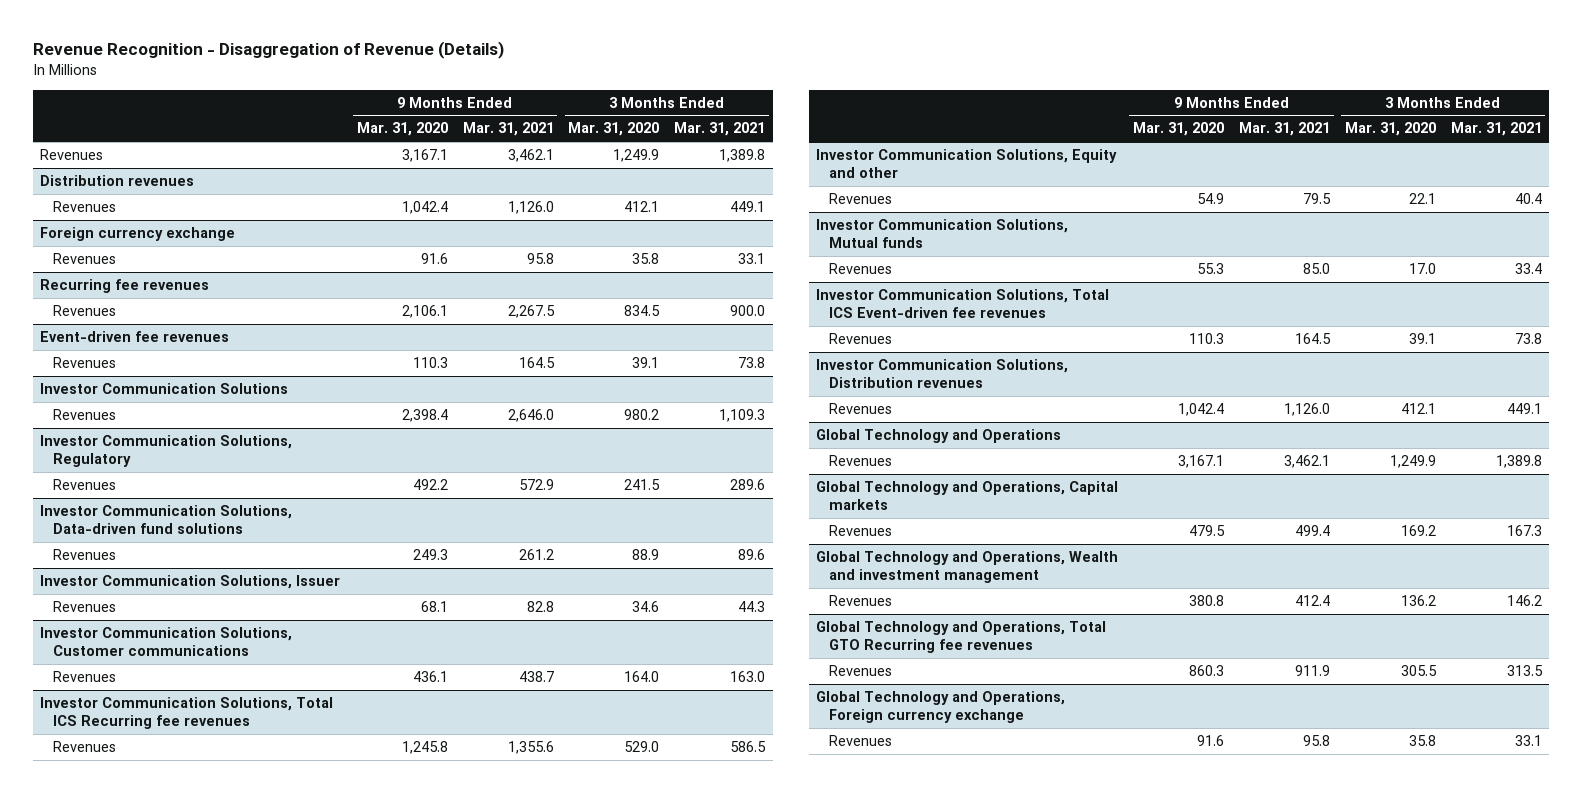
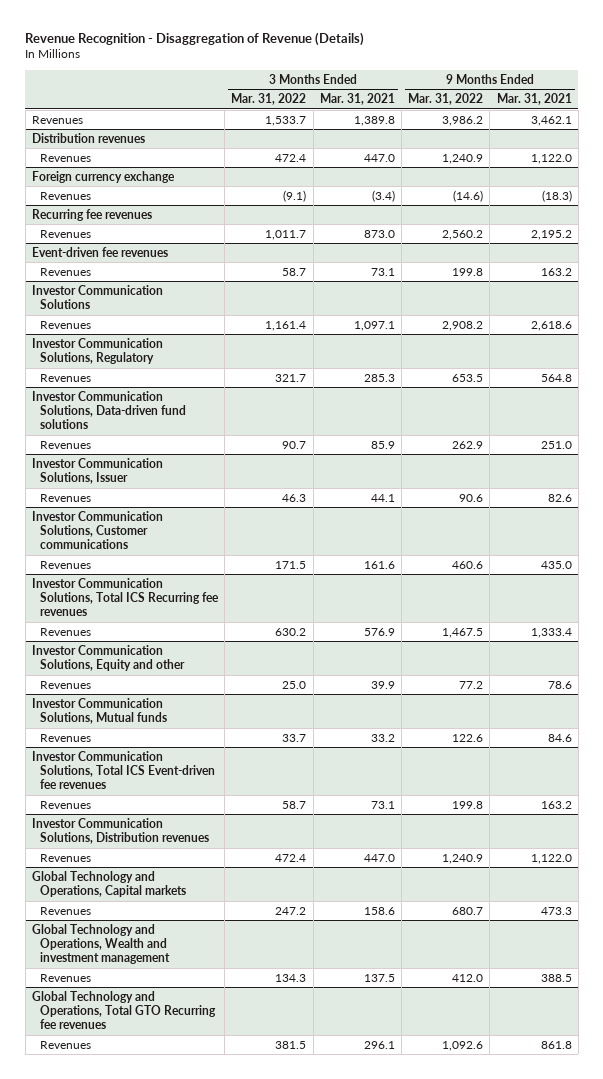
- | 9 Months Ended Mar. 31, 2020 | 9 Months Ended Mar. 31, 2021 | 3 Months Ended Mar. 31, 2020 | 3 Months Ended Mar. 31, 2021
+ | 3 Months Ended Mar. 31, 2022 | 3 Months Ended Mar. 31, 2021 | 9 Months Ended Mar. 31, 2022 | 9 Months Ended Mar. 31, 2021
@ Distribution revenues
- Revenues | 1,042.4 | 1,126.0 | 412.1 | 449.1
+ Revenues | 472.4 | 447.0 | 1,240.9 | 1,122.0
@ Foreign currency exchange
- Revenues | 91.6 | 95.8 | 35.8 | 33.1
+ Revenues | (9.1) | (3.4) | (14.6) | (18.3)
@ Recurring fee revenues
- Revenues | 2,106.1 | 2,267.5 | 834.5 | 900.0
+ Revenues | 1,011.7 | 873.0 | 2,560.2 | 2,195.2
@ Event-driven fee revenues
- Revenues | 110.3 | 164.5 | 39.1 | 73.8
+ Revenues | 58.7 | 73.1 | 199.8 | 163.2
@ Investor Communication Solutions
- Revenues | 2,398.4 | 2,646.0 | 980.2 | 1,109.3
+ Revenues | 1,161.4 | 1,097.1 | 2,908.2 | 2,618.6
@ Investor Communication Solutions, Regulatory
- Revenues | 492.2 | 572.9 | 241.5 | 289.6
+ Revenues | 321.7 | 285.3 | 653.5 | 564.8
@ Investor Communication Solutions, Data-driven fund solutions
- Revenues | 249.3 | 261.2 | 88.9 | 89.6
+ Revenues | 90.7 | 85.9 | 262.9 | 251.0
@ Investor Communication Solutions, Issuer
- Revenues | 68.1 | 82.8 | 34.6 | 44.3
+ Revenues | 46.3 | 44.1 | 90.6 | 82.6
@ Investor Communication Solutions, Customer communications
- Revenues | 436.1 | 438.7 | 164.0 | 163.0
+ Revenues | 171.5 | 161.6 | 460.6 | 435.0
@ Investor Communication Solutions, Total ICS Recurring fee revenues
- Revenues | 1,245.8 | 1,355.6 | 529.0 | 586.5
+ Revenues | 630.2 | 576.9 | 1,467.5 | 1,333.4
@ Investor Communication Solutions, Equity and other
- Revenues | 54.9 | 79.5 | 22.1 | 40.4
+ Revenues | 25.0 | 39.9 | 77.2 | 78.6
@ Investor Communication Solutions, Mutual funds
- Revenues | 55.3 | 85.0 | 17.0 | 33.4
+ Revenues | 33.7 | 33.2 | 122.6 | 84.6
@ Investor Communication Solutions, Total ICS Event-driven fee revenues
- Revenues | 110.3 | 164.5 | 39.1 | 73.8
+ Revenues | 58.7 | 73.1 | 199.8 | 163.2
@ Investor Communication Solutions, Distribution revenues
- Revenues | 1,042.4 | 1,126.0 | 412.1 | 449.1
- Global Technology and Operations
- Revenues | 3,167.1 | 3,462.1 | 1,249.9 | 1,389.8
@ Investor Communication Solutions, Distribution revenues
+ Revenues | 472.4 | 447.0 | 1,240.9 | 1,122.0
@ Global Technology and Operations, Capital markets
- Revenues | 479.5 | 499.4 | 169.2 | 167.3
+ Revenues | 247.2 | 158.6 | 680.7 | 473.3
@ Global Technology and Operations, Wealth and investment management
- Revenues | 380.8 | 412.4 | 136.2 | 146.2
+ Revenues | 134.3 | 137.5 | 412.0 | 388.5
@ Global Technology and Operations, Total GTO Recurring fee revenues
- Revenues | 860.3 | 911.9 | 305.5 | 313.5
- Global Technology and Operations, Foreign currency exchange
- Revenues | 91.6 | 95.8 | 35.8 | 33.1
@ Global Technology and Operations, Total GTO Recurring fee revenues
+ Revenues | 381.5 | 296.1 | 1,092.6 | 861.8

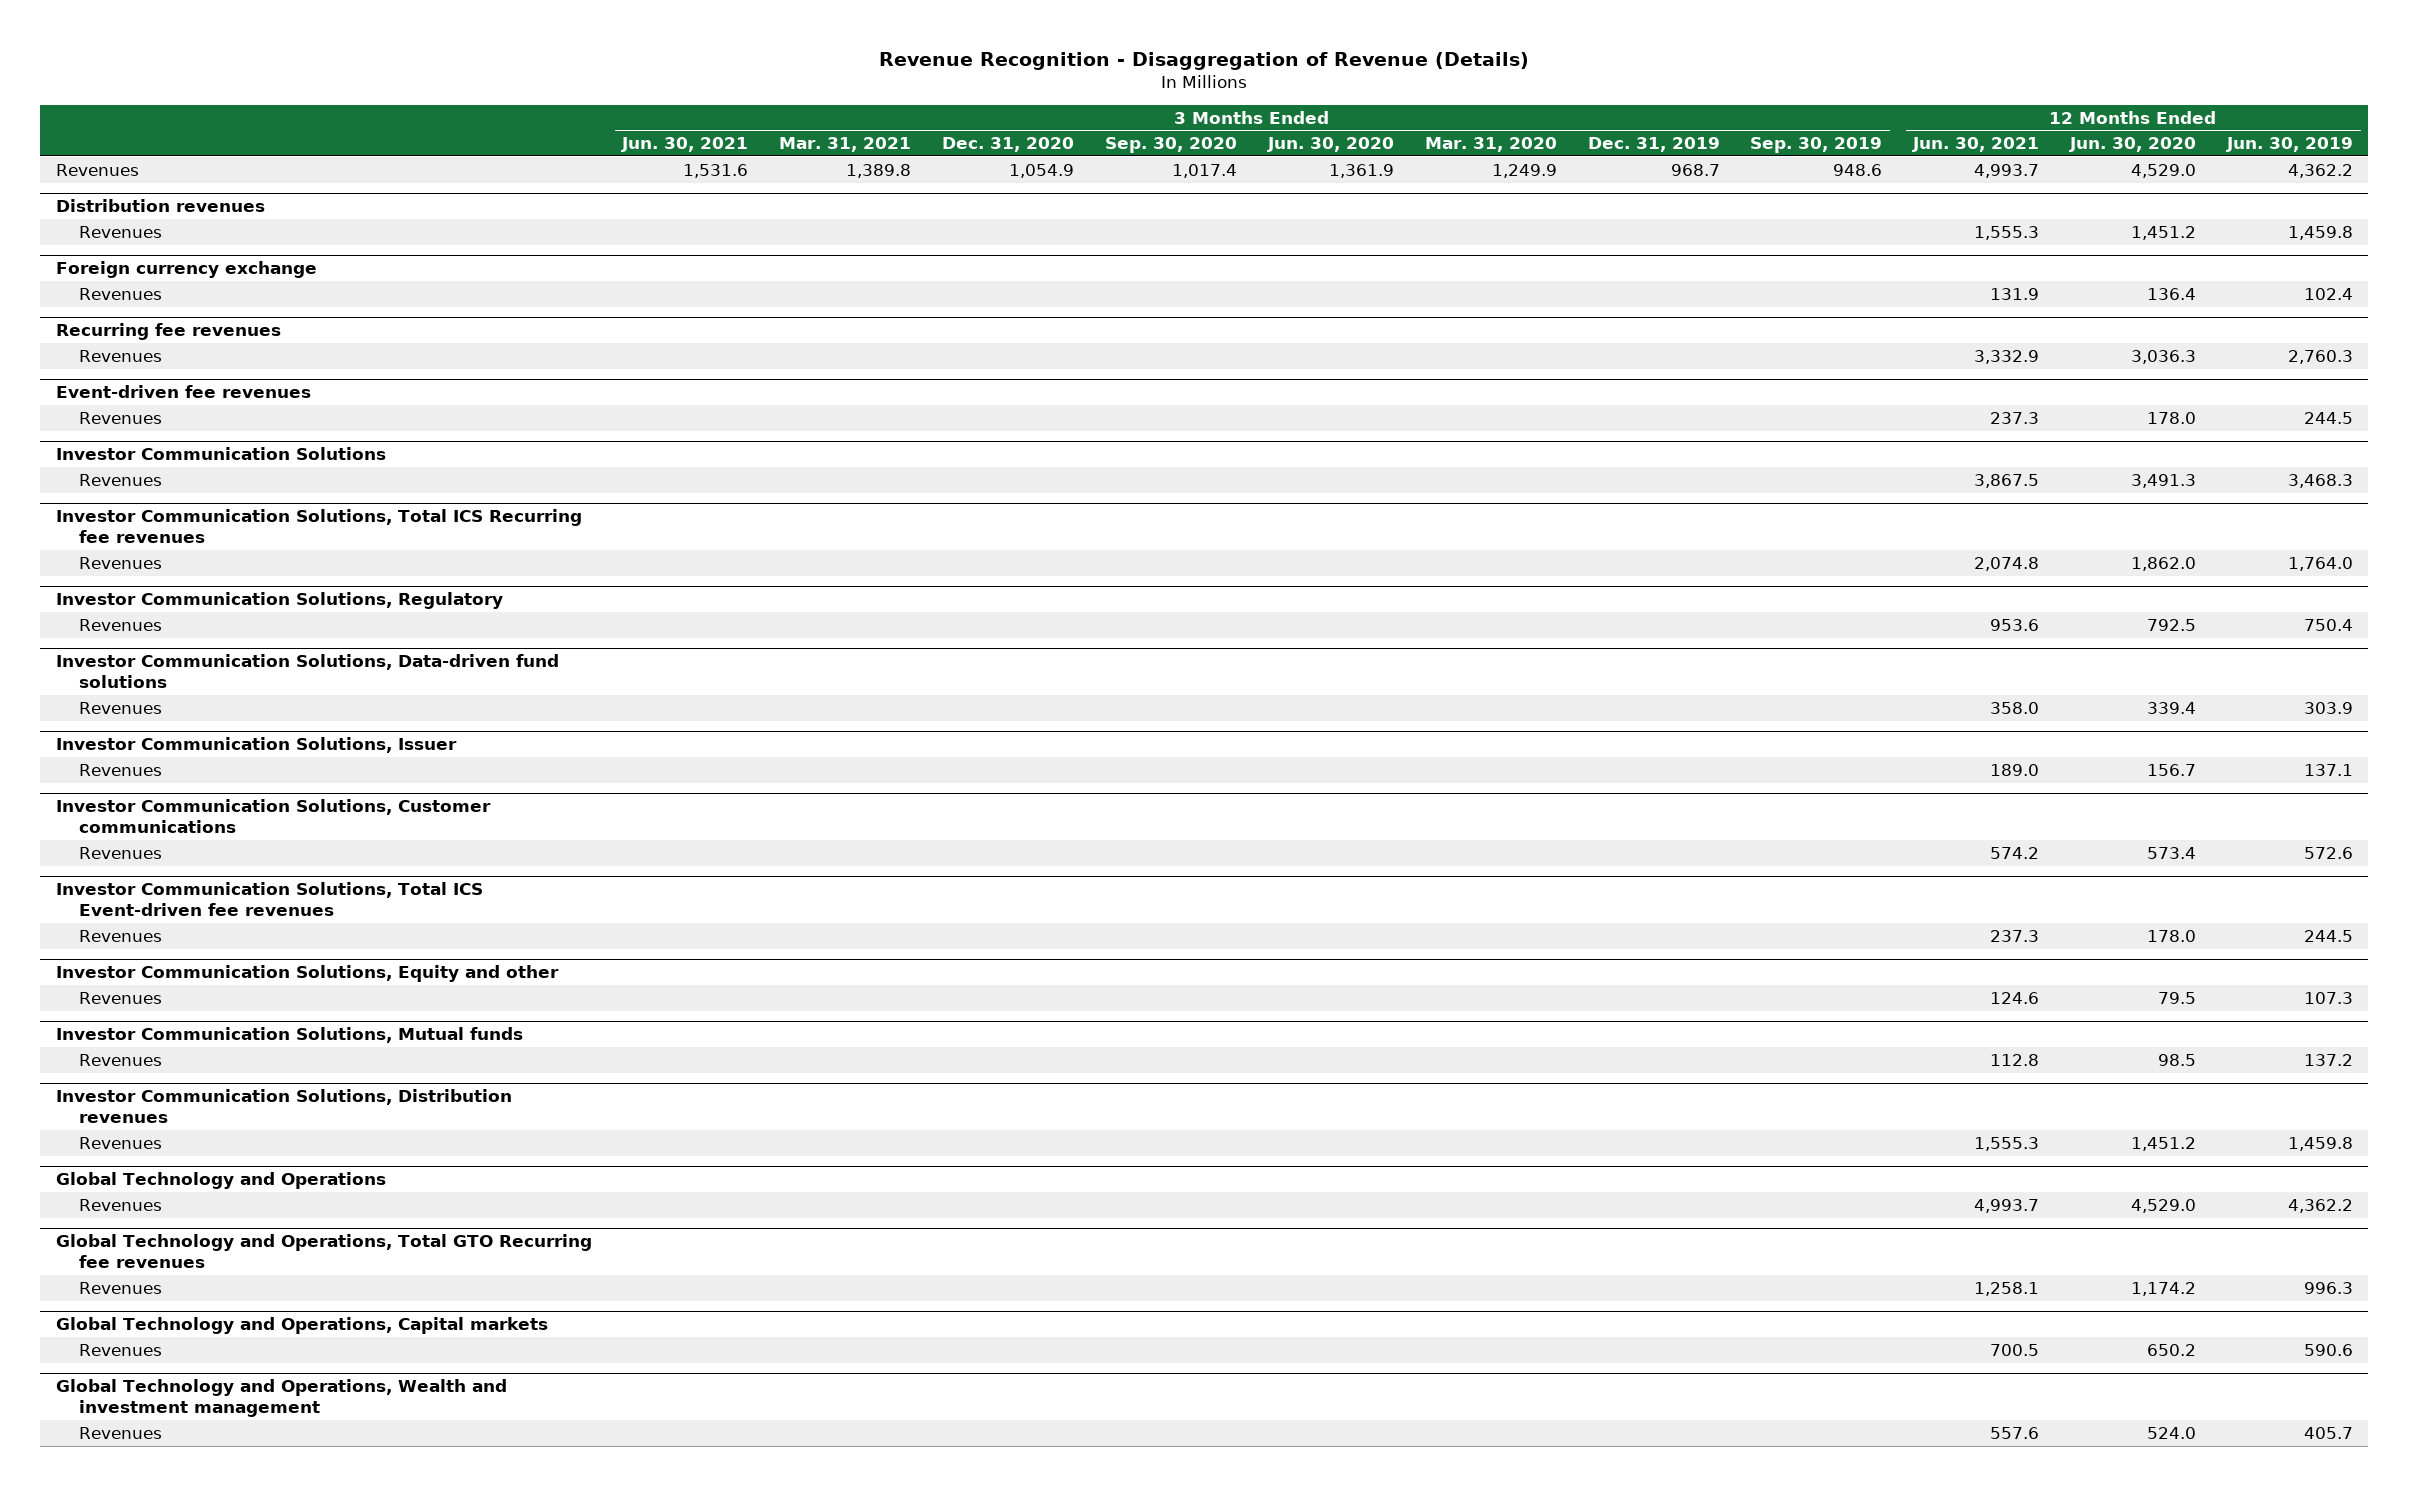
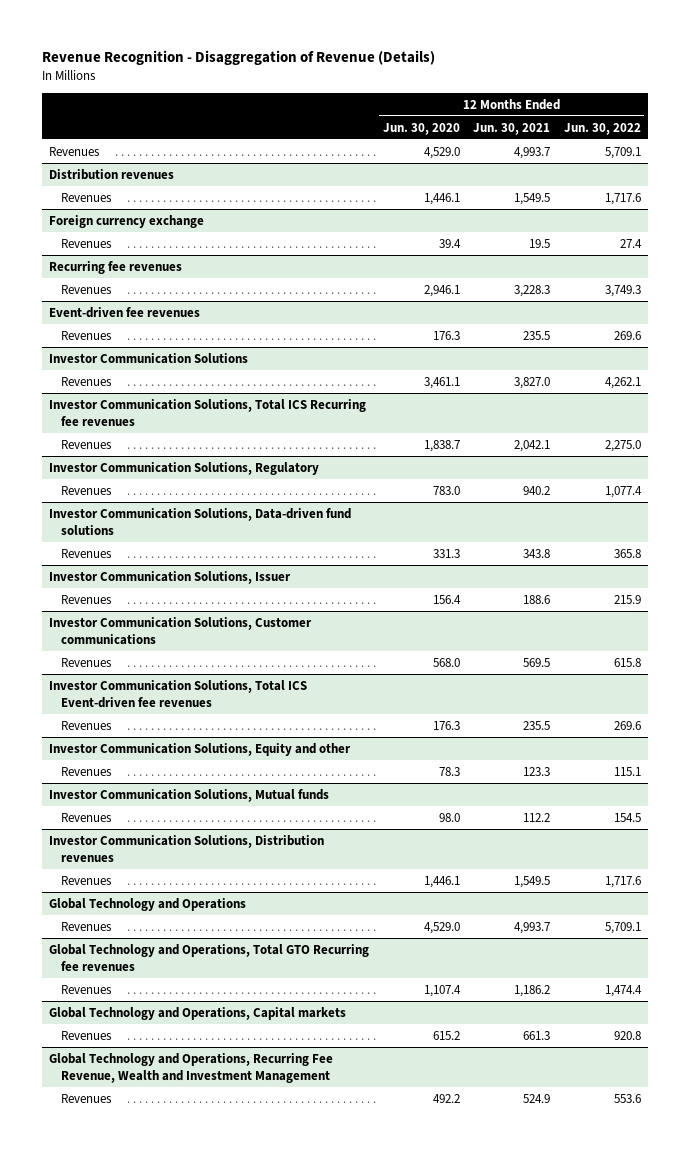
- | 3 Months Ended Jun. 30, 2021 | 3 Months Ended Mar. 31, 2021 | 3 Months Ended Dec. 31, 2020 | 3 Months Ended Sep. 30, 2020 | 3 Months Ended Jun. 30, 2020 | 3 Months Ended Mar. 31, 2020 | 3 Months Ended Dec. 31, 2019 | 3 Months Ended Sep. 30, 2019 | 12 Months Ended Jun. 30, 2021 | 12 Months Ended Jun. 30, 2020 | 12 Months Ended Jun. 30, 2019
+ | 12 Months Ended Jun. 30, 2020 | 12 Months Ended Jun. 30, 2021 | 12 Months Ended Jun. 30, 2022
@ Distribution revenues
- Revenues | | | | | | | | | 1,555.3 | 1,451.2 | 1,459.8
+ Revenues | 1,446.1 | 1,549.5 | 1,717.6
@ Foreign currency exchange
- Revenues | | | | | | | | | 131.9 | 136.4 | 102.4
+ Revenues | 39.4 | 19.5 | 27.4
@ Recurring fee revenues
- Revenues | | | | | | | | | 3,332.9 | 3,036.3 | 2,760.3
+ Revenues | 2,946.1 | 3,228.3 | 3,749.3
@ Event-driven fee revenues
- Revenues | | | | | | | | | 237.3 | 178.0 | 244.5
+ Revenues | 176.3 | 235.5 | 269.6
@ Investor Communication Solutions
- Revenues | | | | | | | | | 3,867.5 | 3,491.3 | 3,468.3
+ Revenues | 3,461.1 | 3,827.0 | 4,262.1
@ Investor Communication Solutions, Total ICS Recurring fee revenues
- Revenues | | | | | | | | | 2,074.8 | 1,862.0 | 1,764.0
+ Revenues | 1,838.7 | 2,042.1 | 2,275.0
@ Investor Communication Solutions, Regulatory
- Revenues | | | | | | | | | 953.6 | 792.5 | 750.4
+ Revenues | 783.0 | 940.2 | 1,077.4
@ Investor Communication Solutions, Data-driven fund solutions
- Revenues | | | | | | | | | 358.0 | 339.4 | 303.9
+ Revenues | 331.3 | 343.8 | 365.8
@ Investor Communication Solutions, Issuer
- Revenues | | | | | | | | | 189.0 | 156.7 | 137.1
+ Revenues | 156.4 | 188.6 | 215.9
@ Investor Communication Solutions, Customer communications
- Revenues | | | | | | | | | 574.2 | 573.4 | 572.6
+ Revenues | 568.0 | 569.5 | 615.8
@ Investor Communication Solutions, Total ICS Event-driven fee revenues
- Revenues | | | | | | | | | 237.3 | 178.0 | 244.5
+ Revenues | 176.3 | 235.5 | 269.6
@ Investor Communication Solutions, Equity and other
- Revenues | | | | | | | | | 124.6 | 79.5 | 107.3
+ Revenues | 78.3 | 123.3 | 115.1
@ Investor Communication Solutions, Mutual funds
- Revenues | | | | | | | | | 112.8 | 98.5 | 137.2
+ Revenues | 98.0 | 112.2 | 154.5
@ Investor Communication Solutions, Distribution revenues
- Revenues | | | | | | | | | 1,555.3 | 1,451.2 | 1,459.8
+ Revenues | 1,446.1 | 1,549.5 | 1,717.6
@ Global Technology and Operations, Total GTO Recurring fee revenues
- Revenues | | | | | | | | | 1,258.1 | 1,174.2 | 996.3
+ Revenues | 1,107.4 | 1,186.2 | 1,474.4
@ Global Technology and Operations, Capital markets
- Revenues | | | | | | | | | 700.5 | 650.2 | 590.6
- Global Technology and Operations, Wealth and investment management
- Revenues | | | | | | | | | 557.6 | 524.0 | 405.7
@ Global Technology and Operations, Capital markets
+ Revenues | 615.2 | 661.3 | 920.8
+ Global Technology and Operations, Recurring Fee Revenue, Wealth and Investment Management
+ Revenues | 492.2 | 524.9 | 553.6

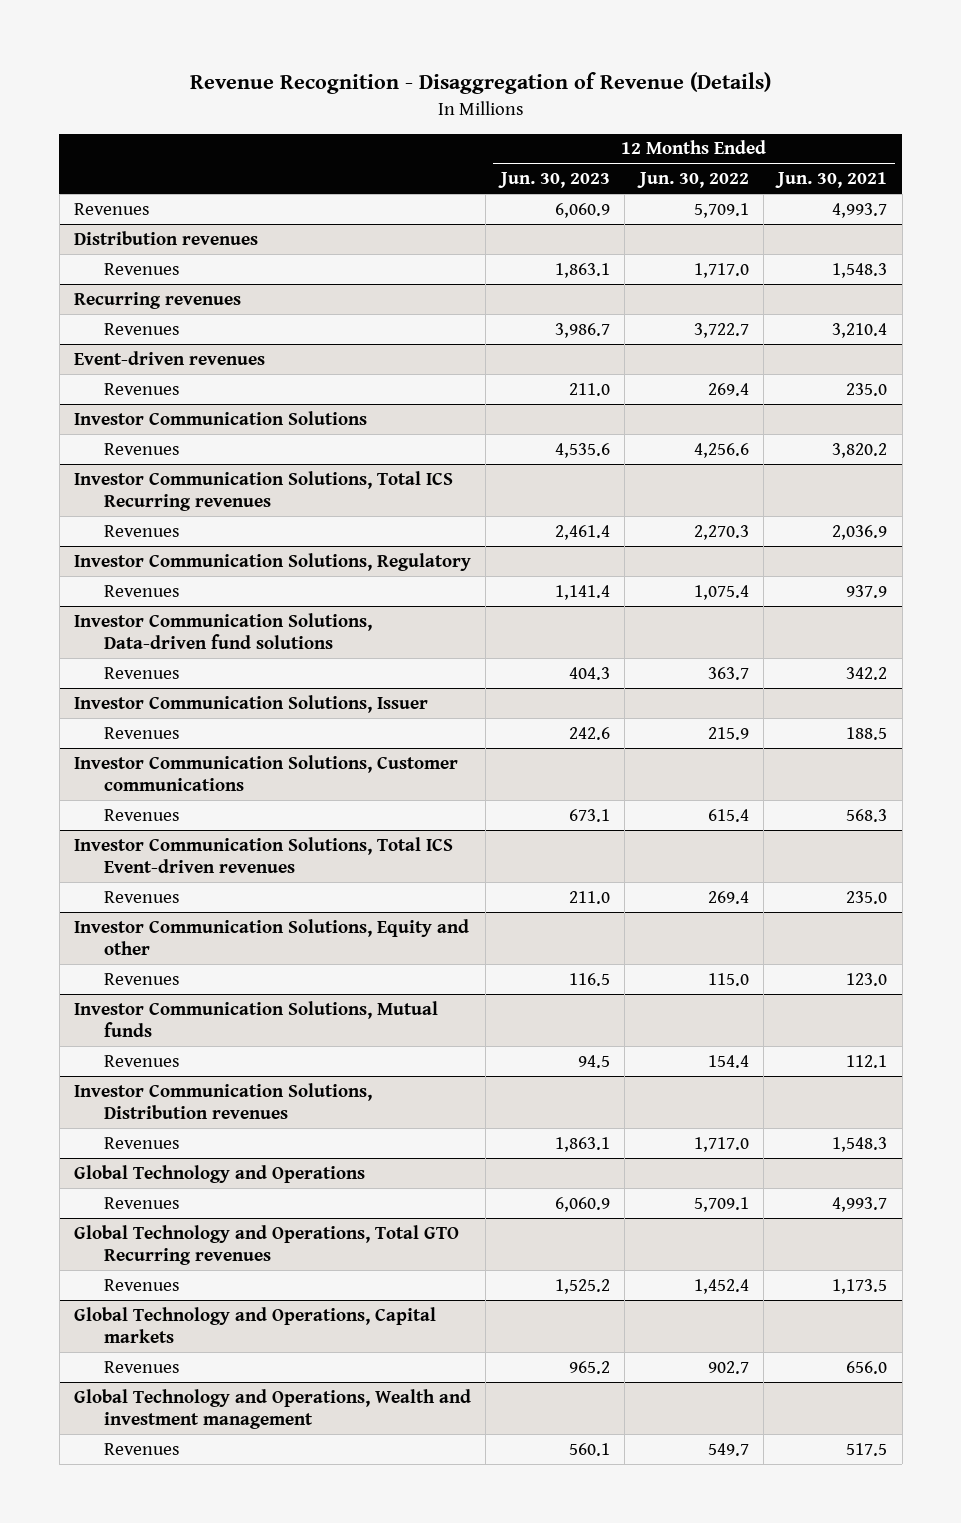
- | 12 Months Ended Jun. 30, 2020 | 12 Months Ended Jun. 30, 2021 | 12 Months Ended Jun. 30, 2022
+ | 12 Months Ended Jun. 30, 2023 | 12 Months Ended Jun. 30, 2022 | 12 Months Ended Jun. 30, 2021
@ Distribution revenues
- Revenues | 1,446.1 | 1,549.5 | 1,717.6
- Foreign currency exchange
- Revenues | 39.4 | 19.5 | 27.4
- Recurring fee revenues
- Revenues | 2,946.1 | 3,228.3 | 3,749.3
- Event-driven fee revenues
- Revenues | 176.3 | 235.5 | 269.6
@ Distribution revenues
+ Revenues | 1,863.1 | 1,717.0 | 1,548.3
+ Recurring revenues
+ Revenues | 3,986.7 | 3,722.7 | 3,210.4
+ Event-driven revenues
+ Revenues | 211.0 | 269.4 | 235.0
@ Investor Communication Solutions
- Revenues | 3,461.1 | 3,827.0 | 4,262.1
- Investor Communication Solutions, Total ICS Recurring fee revenues
- Revenues | 1,838.7 | 2,042.1 | 2,275.0
@ Investor Communication Solutions
+ Revenues | 4,535.6 | 4,256.6 | 3,820.2
+ Investor Communication Solutions, Total ICS Recurring revenues
+ Revenues | 2,461.4 | 2,270.3 | 2,036.9
@ Investor Communication Solutions, Regulatory
- Revenues | 783.0 | 940.2 | 1,077.4
+ Revenues | 1,141.4 | 1,075.4 | 937.9
@ Investor Communication Solutions, Data-driven fund solutions
- Revenues | 331.3 | 343.8 | 365.8
+ Revenues | 404.3 | 363.7 | 342.2
@ Investor Communication Solutions, Issuer
- Revenues | 156.4 | 188.6 | 215.9
+ Revenues | 242.6 | 215.9 | 188.5
@ Investor Communication Solutions, Customer communications
- Revenues | 568.0 | 569.5 | 615.8
- Investor Communication Solutions, Total ICS Event-driven fee revenues
- Revenues | 176.3 | 235.5 | 269.6
@ Investor Communication Solutions, Customer communications
+ Revenues | 673.1 | 615.4 | 568.3
+ Investor Communication Solutions, Total ICS Event-driven revenues
+ Revenues | 211.0 | 269.4 | 235.0
@ Investor Communication Solutions, Equity and other
- Revenues | 78.3 | 123.3 | 115.1
+ Revenues | 116.5 | 115.0 | 123.0
@ Investor Communication Solutions, Mutual funds
- Revenues | 98.0 | 112.2 | 154.5
+ Revenues | 94.5 | 154.4 | 112.1
@ Investor Communication Solutions, Distribution revenues
- Revenues | 1,446.1 | 1,549.5 | 1,717.6
+ Revenues | 1,863.1 | 1,717.0 | 1,548.3
- Global Technology and Operations, Total GTO Recurring fee revenues
- Revenues | 1,107.4 | 1,186.2 | 1,474.4
+ Global Technology and Operations, Total GTO Recurring revenues
+ Revenues | 1,525.2 | 1,452.4 | 1,173.5
@ Global Technology and Operations, Capital markets
- Revenues | 615.2 | 661.3 | 920.8
- Global Technology and Operations, Recurring Fee Revenue, Wealth and Investment Management
- Revenues | 492.2 | 524.9 | 553.6
@ Global Technology and Operations, Capital markets
+ Revenues | 965.2 | 902.7 | 656.0
+ Global Technology and Operations, Wealth and investment management
+ Revenues | 560.1 | 549.7 | 517.5

